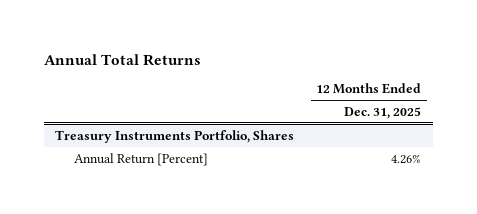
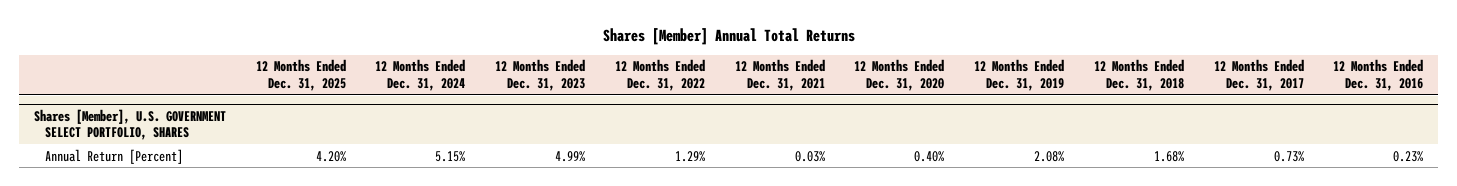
- Annual Total Returns
+ Shares [Member] Annual Total Returns
- | 12 Months Ended Dec. 31, 2025
+ | 12 Months Ended Dec. 31, 2025 | 12 Months Ended Dec. 31, 2024 | 12 Months Ended Dec. 31, 2023 | 12 Months Ended Dec. 31, 2022 | 12 Months Ended Dec. 31, 2021 | 12 Months Ended Dec. 31, 2020 | 12 Months Ended Dec. 31, 2019 | 12 Months Ended Dec. 31, 2018 | 12 Months Ended Dec. 31, 2017 | 12 Months Ended Dec. 31, 2016
- Treasury Instruments Portfolio, Shares
- Annual Return [Percent] | 4.26%
+ Shares [Member], U.S. GOVERNMENT SELECT PORTFOLIO, SHARES
+ Annual Return [Percent] | 4.20% | 5.15% | 4.99% | 1.29% | 0.03% | 0.40% | 2.08% | 1.68% | 0.73% | 0.23%

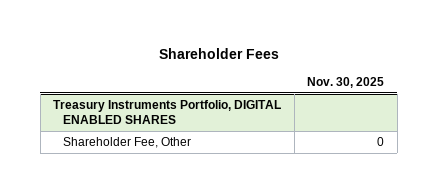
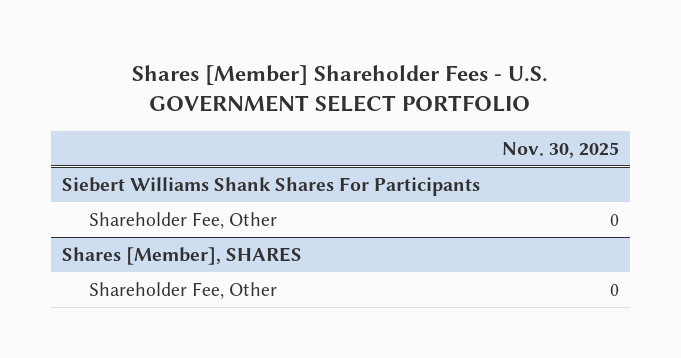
- Shareholder Fees
+ Shares [Member] Shareholder Fees - U.S. GOVERNMENT SELECT PORTFOLIO
- Treasury Instruments Portfolio, DIGITAL ENABLED SHARES
+ Siebert Williams Shank Shares For Participants
+ Shares [Member], SHARES
+ Shareholder Fee, Other | 0

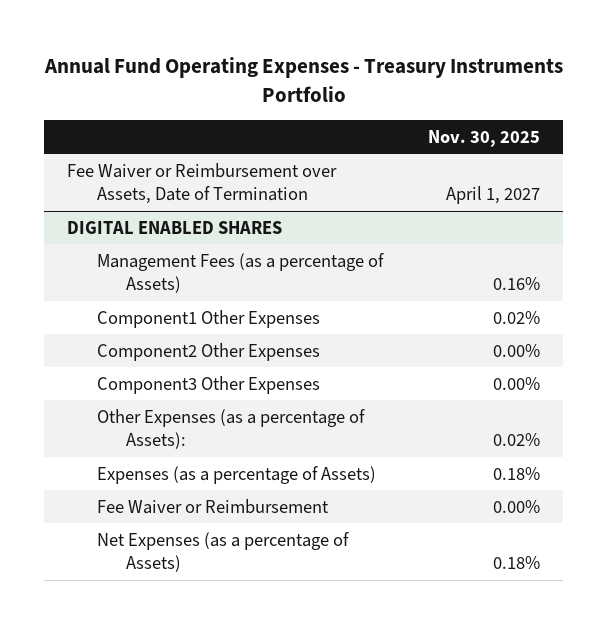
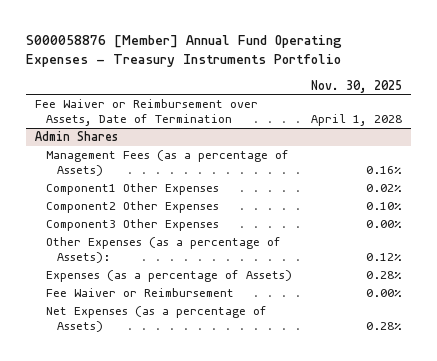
- Annual Fund Operating Expenses - Treasury Instruments Portfolio
+ S000058876 [Member] Annual Fund Operating Expenses - Treasury Instruments Portfolio
- Fee Waiver or Reimbursement over Assets, Date of Termination | April 1, 2027
- DIGITAL ENABLED SHARES
+ Fee Waiver or Reimbursement over Assets, Date of Termination | April 1, 2028
+ Admin Shares
- Component2 Other Expenses | 0.00%
+ Component2 Other Expenses | 0.10%
- Other Expenses (as a percentage of Assets): | 0.02%
- Expenses (as a percentage of Assets) | 0.18%
+ Other Expenses (as a percentage of Assets): | 0.12%
+ Expenses (as a percentage of Assets) | 0.28%
- Net Expenses (as a percentage of Assets) | 0.18%
+ Net Expenses (as a percentage of Assets) | 0.28%

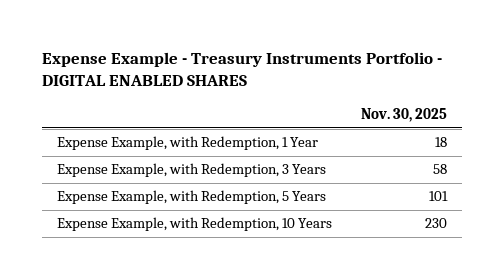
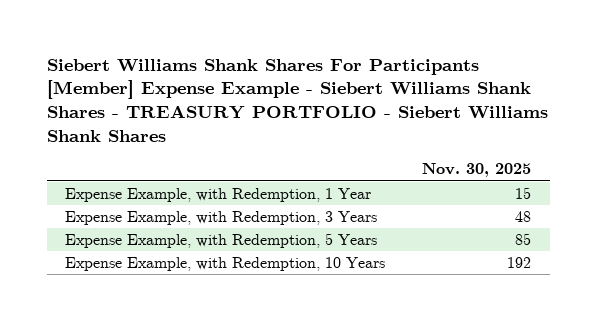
- Expense Example - Treasury Instruments Portfolio - DIGITAL ENABLED SHARES
+ Siebert Williams Shank Shares For Participants [Member] Expense Example - Siebert Williams Shank Shares - TREASURY PORTFOLIO - Siebert Williams Shank Shares
- Expense Example, with Redemption, 1 Year | 18
- Expense Example, with Redemption, 3 Years | 58
- Expense Example, with Redemption, 5 Years | 101
- Expense Example, with Redemption, 10 Years | 230
+ Expense Example, with Redemption, 1 Year | 15
+ Expense Example, with Redemption, 3 Years | 48
+ Expense Example, with Redemption, 5 Years | 85
+ Expense Example, with Redemption, 10 Years | 192

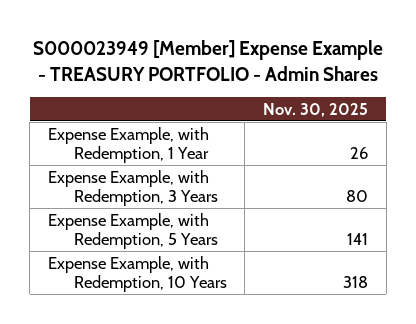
- Siebert Williams Shank Shares For Participants [Member] Expense Example - Siebert Williams Shank Shares - TREASURY PORTFOLIO - Siebert Williams Shank Shares
+ S000023949 [Member] Expense Example - TREASURY PORTFOLIO - Admin Shares
- Expense Example, with Redemption, 1 Year | 15
- Expense Example, with Redemption, 3 Years | 48
- Expense Example, with Redemption, 5 Years | 85
- Expense Example, with Redemption, 10 Years | 192
+ Expense Example, with Redemption, 1 Year | 26
+ Expense Example, with Redemption, 3 Years | 80
+ Expense Example, with Redemption, 5 Years | 141
+ Expense Example, with Redemption, 10 Years | 318

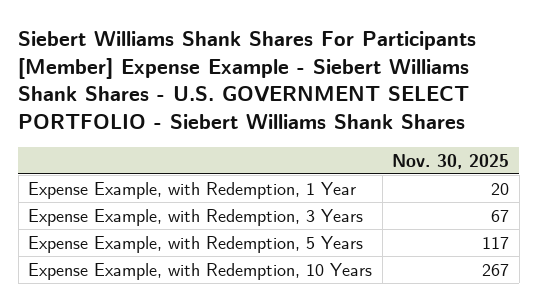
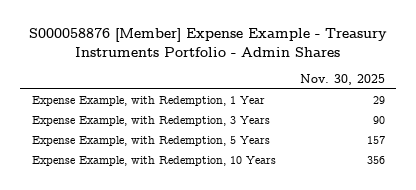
- Siebert Williams Shank Shares For Participants [Member] Expense Example - Siebert Williams Shank Shares - U.S. GOVERNMENT SELECT PORTFOLIO - Siebert Williams Shank Shares
+ S000058876 [Member] Expense Example - Treasury Instruments Portfolio - Admin Shares
- Expense Example, with Redemption, 1 Year | 20
- Expense Example, with Redemption, 3 Years | 67
- Expense Example, with Redemption, 5 Years | 117
- Expense Example, with Redemption, 10 Years | 267
+ Expense Example, with Redemption, 1 Year | 29
+ Expense Example, with Redemption, 3 Years | 90
+ Expense Example, with Redemption, 5 Years | 157
+ Expense Example, with Redemption, 10 Years | 356

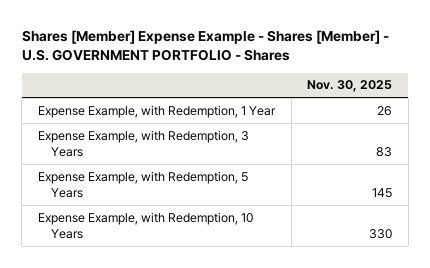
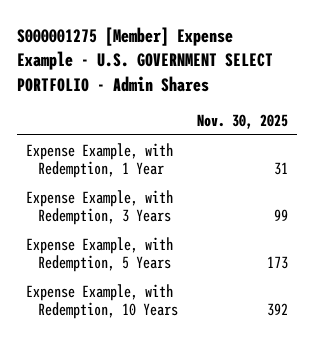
- Shares [Member] Expense Example - Shares [Member] - U.S. GOVERNMENT PORTFOLIO - Shares
+ S000001275 [Member] Expense Example - U.S. GOVERNMENT SELECT PORTFOLIO - Admin Shares
- Expense Example, with Redemption, 1 Year | 26
- Expense Example, with Redemption, 3 Years | 83
- Expense Example, with Redemption, 5 Years | 145
- Expense Example, with Redemption, 10 Years | 330
+ Expense Example, with Redemption, 1 Year | 31
+ Expense Example, with Redemption, 3 Years | 99
+ Expense Example, with Redemption, 5 Years | 173
+ Expense Example, with Redemption, 10 Years | 392

